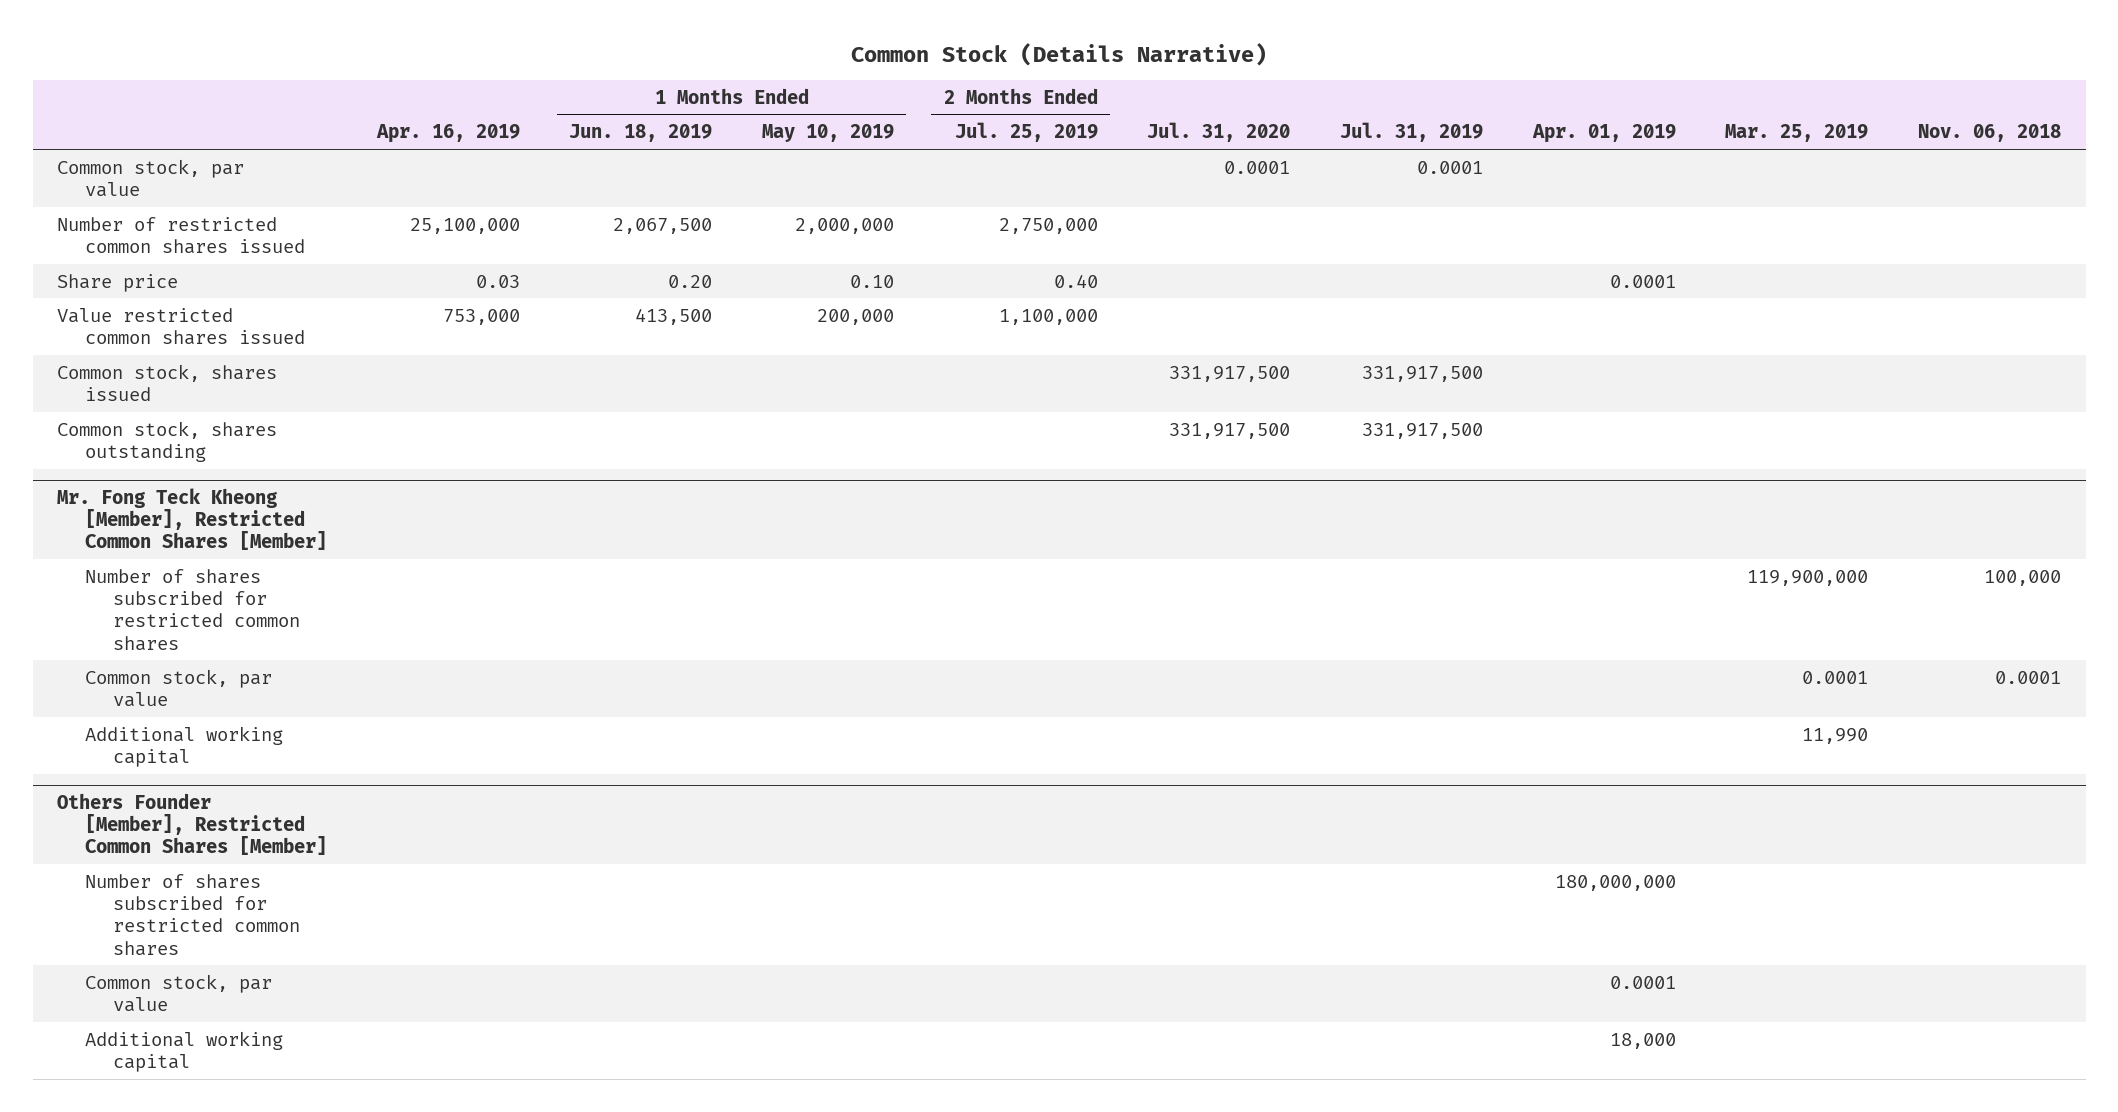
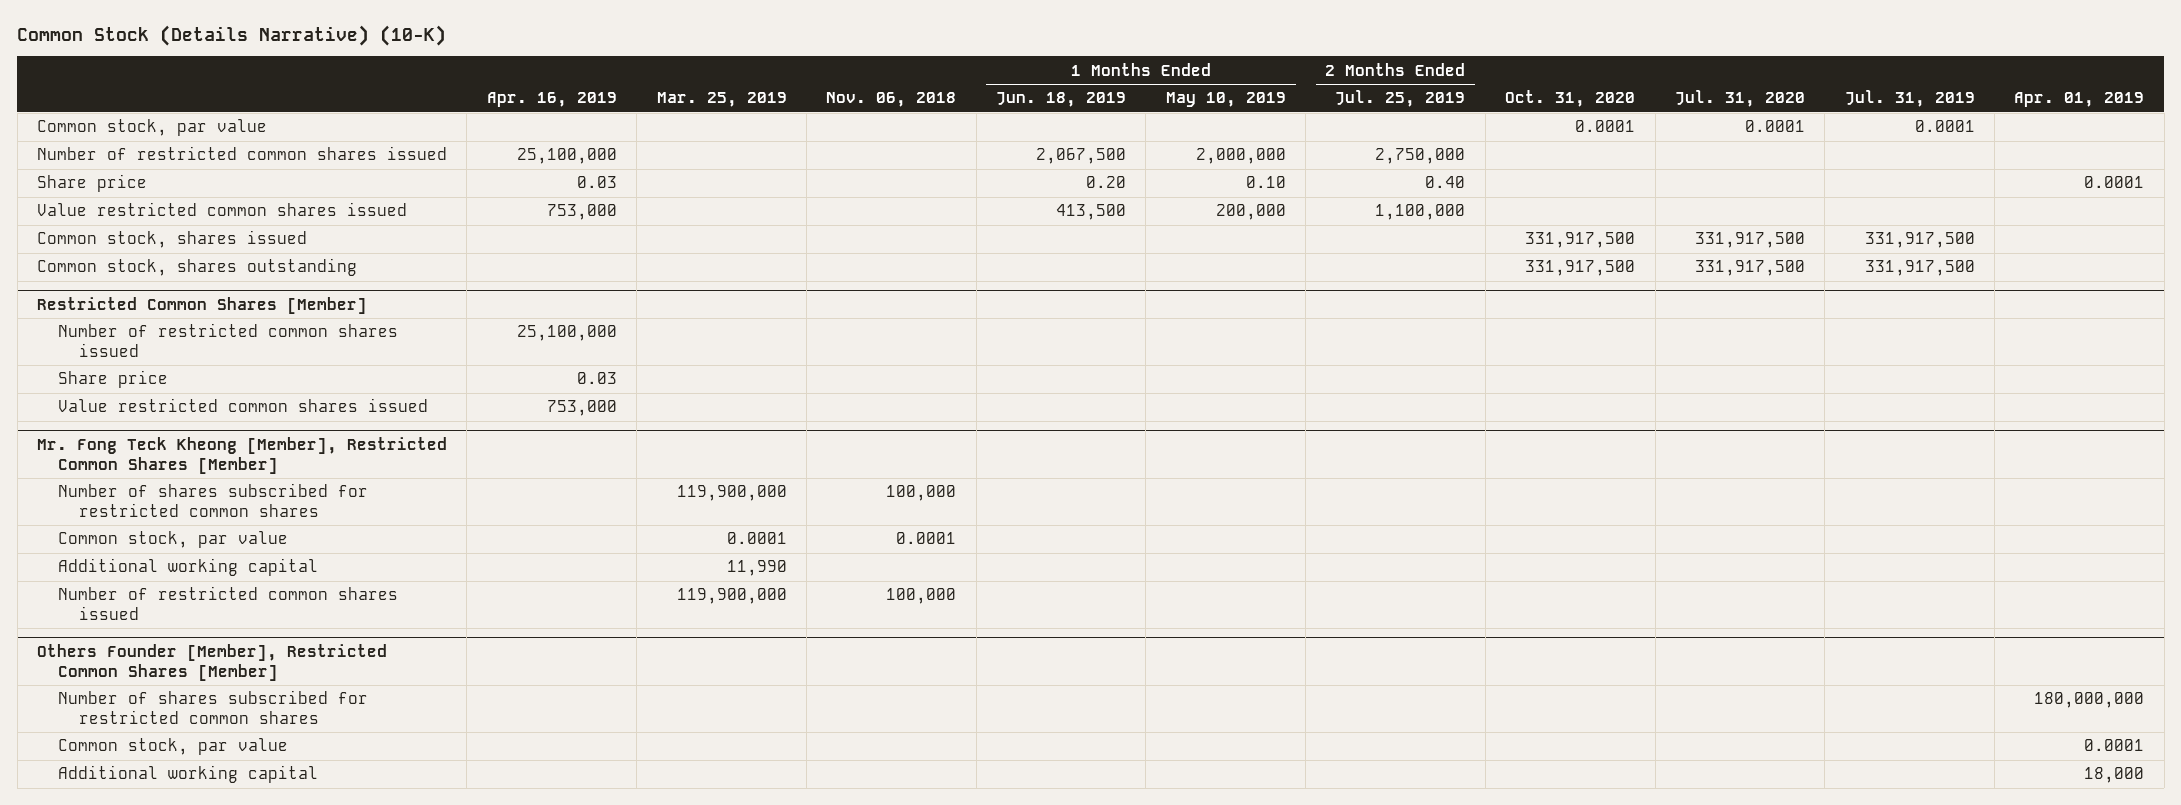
- Common Stock (Details Narrative)
+ Common Stock (Details Narrative) (10-K)
- | Apr. 16, 2019 | 1 Months Ended Jun. 18, 2019 | 1 Months Ended May 10, 2019 | 2 Months Ended Jul. 25, 2019 | Jul. 31, 2020 | Jul. 31, 2019 | Apr. 01, 2019 | Mar. 25, 2019 | Nov. 06, 2018
+ | Apr. 16, 2019 | Mar. 25, 2019 | Nov. 06, 2018 | 1 Months Ended Jun. 18, 2019 | 1 Months Ended May 10, 2019 | 2 Months Ended Jul. 25, 2019 | Oct. 31, 2020 | Jul. 31, 2020 | Jul. 31, 2019 | Apr. 01, 2019
+ Restricted Common Shares [Member]
+ Number of restricted common shares issued | 25,100,000 | | | | | | | | |
+ Share price | 0.03 | | | | | | | | |
+ Value restricted common shares issued | 753,000 | | | | | | | | |
@ Mr. Fong Teck Kheong [Member], Restricted Common Shares [Member]
+ Number of restricted common shares issued | | 119,900,000 | 100,000 | | | | | | |

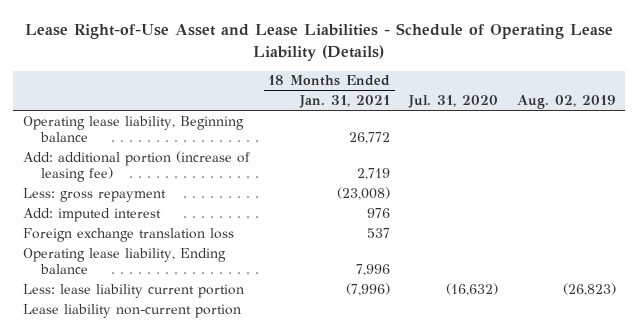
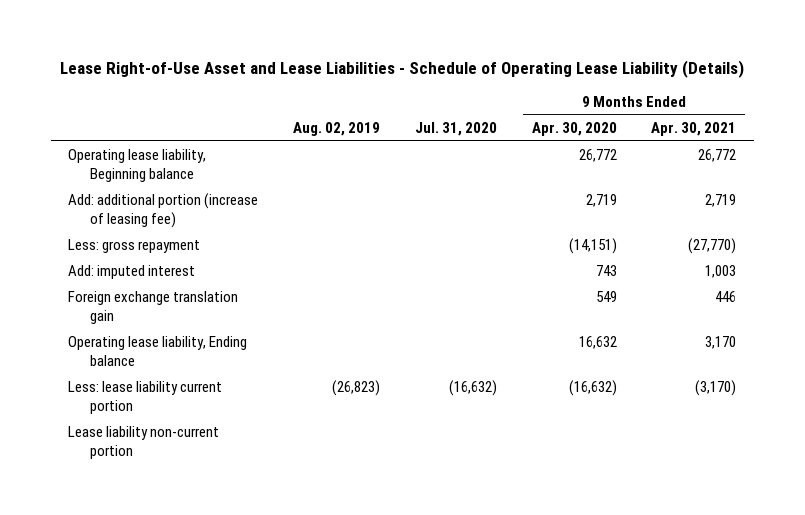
- | 18 Months Ended Jan. 31, 2021 | Jul. 31, 2020 | Aug. 02, 2019
+ | Aug. 02, 2019 | Jul. 31, 2020 | 9 Months Ended Apr. 30, 2020 | 9 Months Ended Apr. 30, 2021
- Foreign exchange translation loss | 537 | |
+ Foreign exchange translation gain | | | 549 | 446

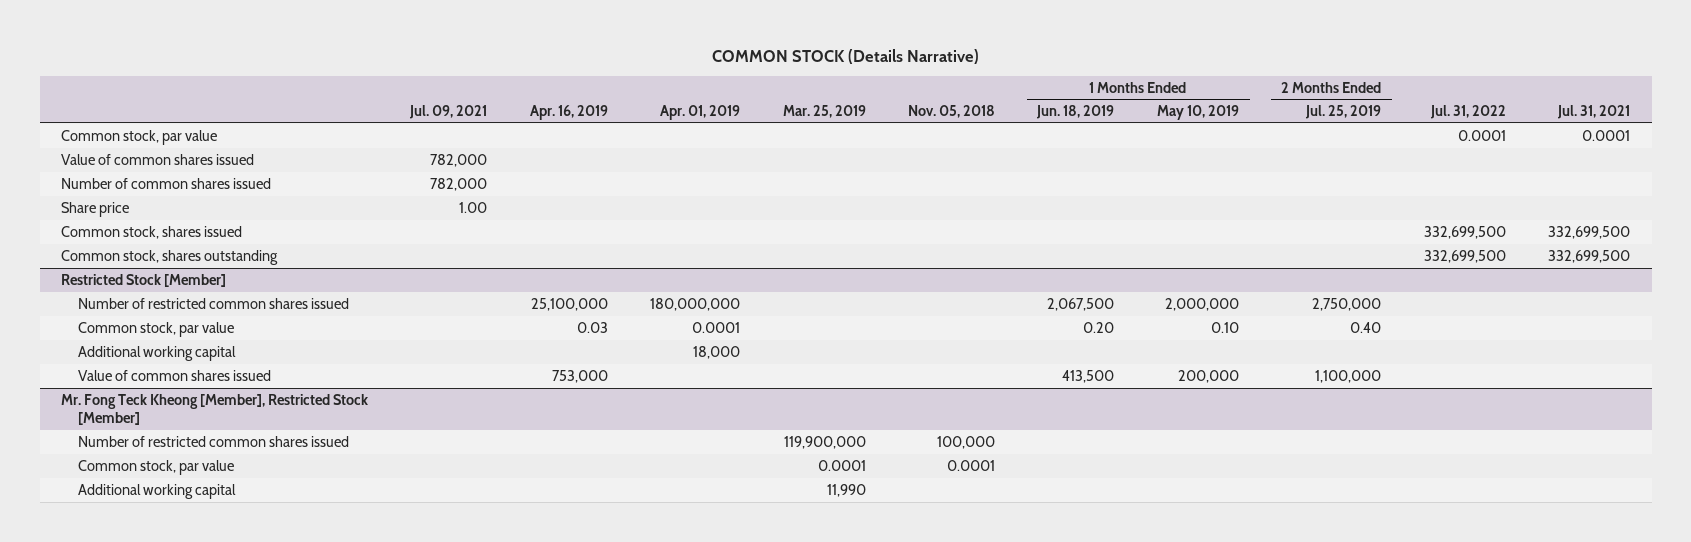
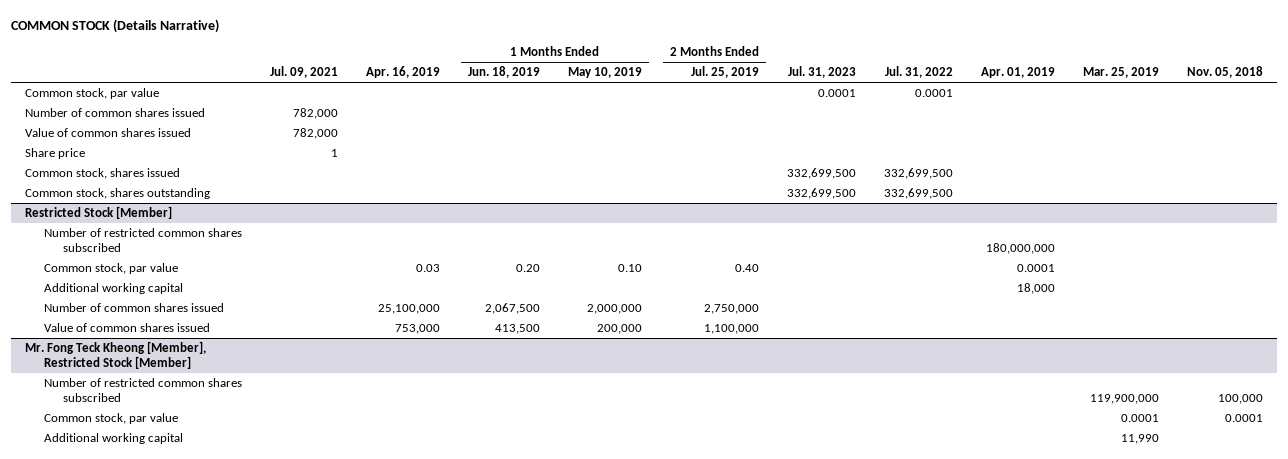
- | Jul. 09, 2021 | Apr. 16, 2019 | Apr. 01, 2019 | Mar. 25, 2019 | Nov. 05, 2018 | 1 Months Ended Jun. 18, 2019 | 1 Months Ended May 10, 2019 | 2 Months Ended Jul. 25, 2019 | Jul. 31, 2022 | Jul. 31, 2021
+ | Jul. 09, 2021 | Apr. 16, 2019 | 1 Months Ended Jun. 18, 2019 | 1 Months Ended May 10, 2019 | 2 Months Ended Jul. 25, 2019 | Jul. 31, 2023 | Jul. 31, 2022 | Apr. 01, 2019 | Mar. 25, 2019 | Nov. 05, 2018
- Share price | 1.00 | | | | | | | | |
moved down: Value of common shares issued | 782,000 | | | | | | | | |
+ Share price | 1 | | | | | | | | |
@ Restricted Stock [Member]
- Number of restricted common shares issued | | 25,100,000 | 180,000,000 | | | 2,067,500 | 2,000,000 | 2,750,000 | |
+ Number of restricted common shares subscribed | | | | | | | | 180,000,000 | |
+ Number of common shares issued | | 25,100,000 | 2,067,500 | 2,000,000 | 2,750,000 | | | | |
@ Mr. Fong Teck Kheong [Member], Restricted Stock [Member]
- Number of restricted common shares issued | | | | 119,900,000 | 100,000 | | | | |
+ Number of restricted common shares subscribed | | | | | | | | | 119,900,000 | 100,000

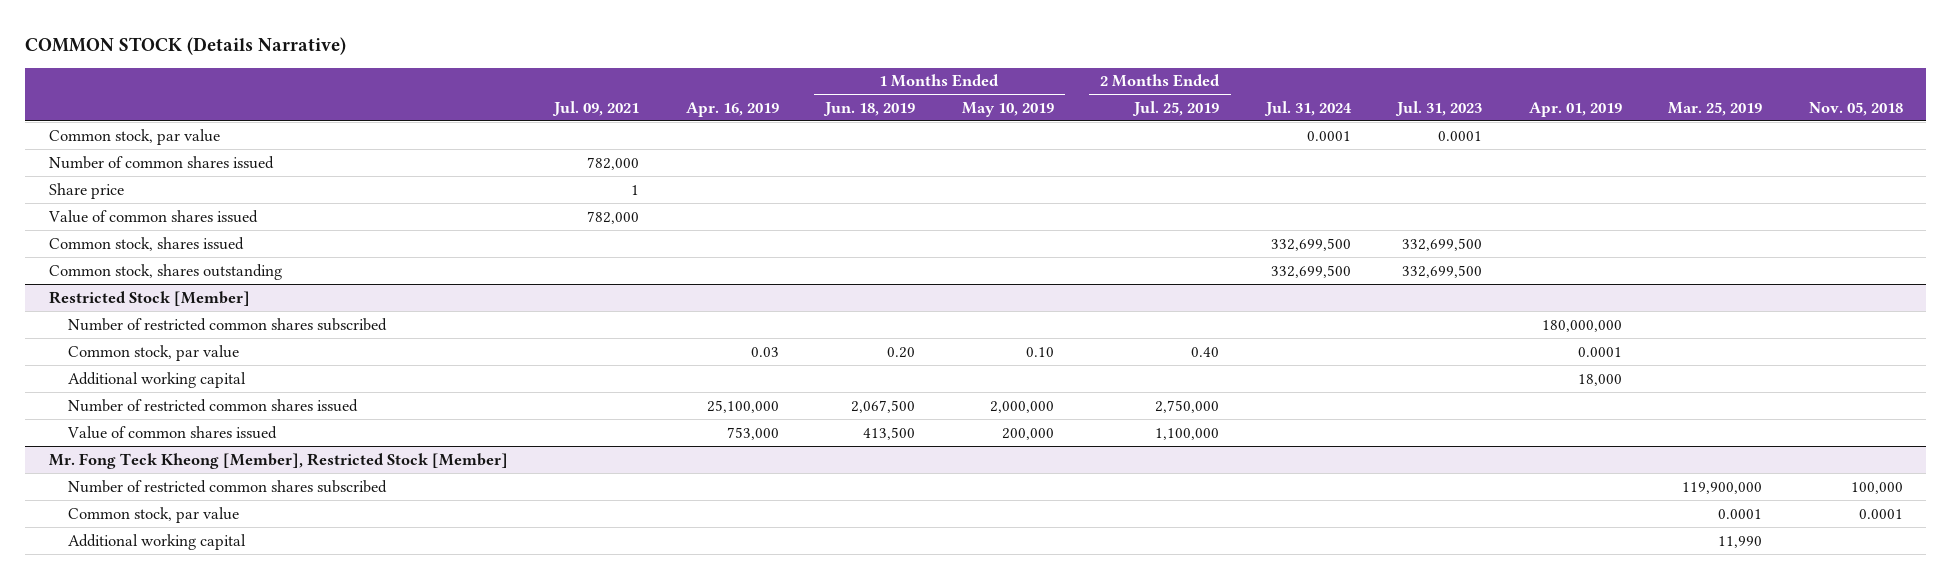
- | Jul. 09, 2021 | Apr. 16, 2019 | 1 Months Ended Jun. 18, 2019 | 1 Months Ended May 10, 2019 | 2 Months Ended Jul. 25, 2019 | Jul. 31, 2023 | Jul. 31, 2022 | Apr. 01, 2019 | Mar. 25, 2019 | Nov. 05, 2018
+ | Jul. 09, 2021 | Apr. 16, 2019 | 1 Months Ended Jun. 18, 2019 | 1 Months Ended May 10, 2019 | 2 Months Ended Jul. 25, 2019 | Jul. 31, 2024 | Jul. 31, 2023 | Apr. 01, 2019 | Mar. 25, 2019 | Nov. 05, 2018
moved down: Value of common shares issued | 782,000 | | | | | | | | |
@ Restricted Stock [Member]
- Number of common shares issued | | 25,100,000 | 2,067,500 | 2,000,000 | 2,750,000 | | | | |
+ Number of restricted common shares issued | | 25,100,000 | 2,067,500 | 2,000,000 | 2,750,000 | | | | |

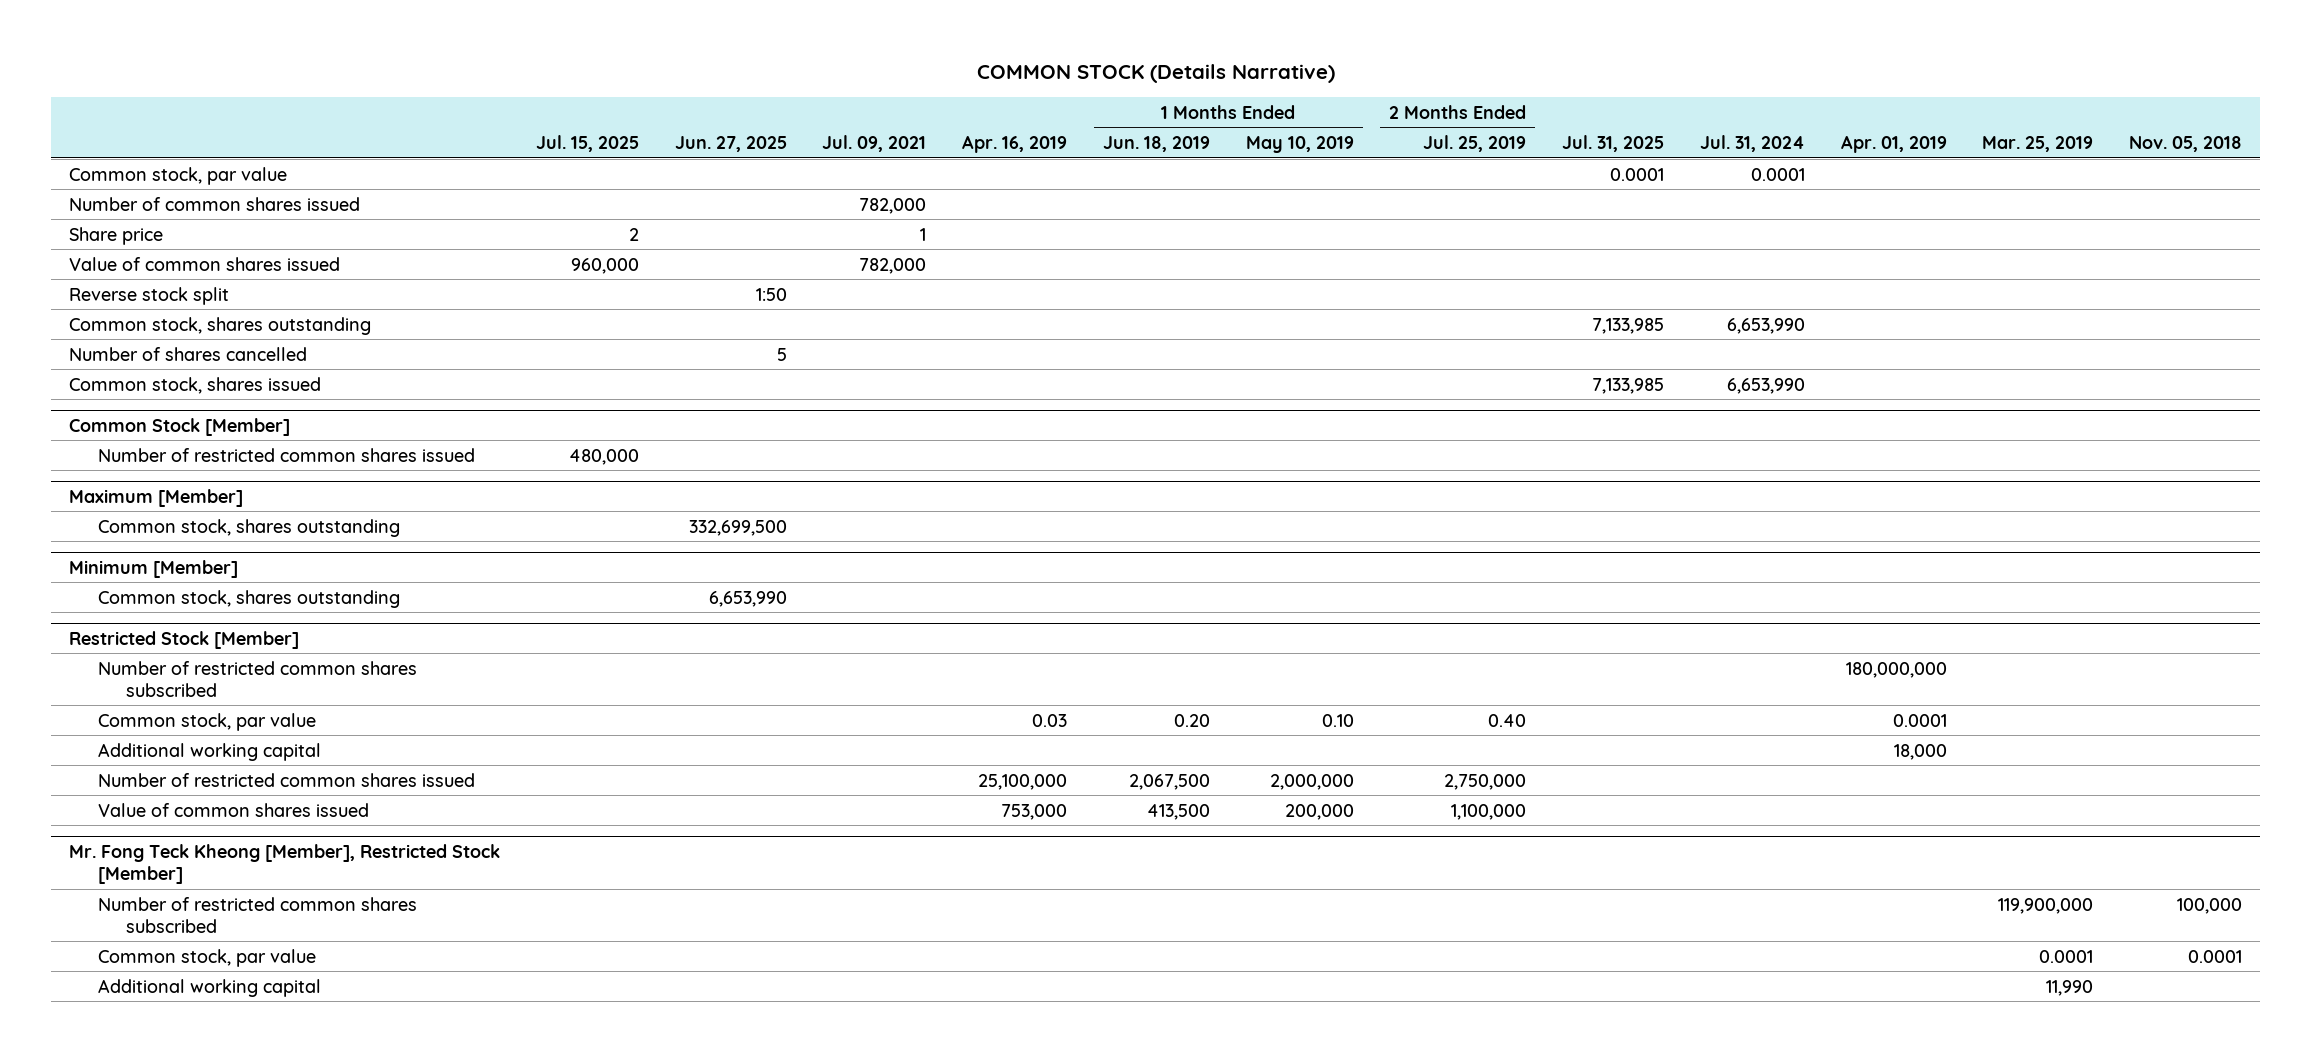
- | Jul. 09, 2021 | Apr. 16, 2019 | 1 Months Ended Jun. 18, 2019 | 1 Months Ended May 10, 2019 | 2 Months Ended Jul. 25, 2019 | Jul. 31, 2024 | Jul. 31, 2023 | Apr. 01, 2019 | Mar. 25, 2019 | Nov. 05, 2018
+ | Jul. 15, 2025 | Jun. 27, 2025 | Jul. 09, 2021 | Apr. 16, 2019 | 1 Months Ended Jun. 18, 2019 | 1 Months Ended May 10, 2019 | 2 Months Ended Jul. 25, 2019 | Jul. 31, 2025 | Jul. 31, 2024 | Apr. 01, 2019 | Mar. 25, 2019 | Nov. 05, 2018
- Common stock, shares issued | | | | | | 332,699,500 | 332,699,500 | | |
- Common stock, shares outstanding | | | | | | 332,699,500 | 332,699,500 | | |
+ Reverse stock split | | 1:50 | | | | | | | | | |
+ Common stock, shares outstanding | | | | | | | | 7,133,985 | 6,653,990 | | |
+ Number of shares cancelled | | 5 | | | | | | | | | |
+ Common stock, shares issued | | | | | | | | 7,133,985 | 6,653,990 | | |
+ Common Stock [Member]
+ Number of restricted common shares issued | 480,000 | | | | | | | | | | |
+ Maximum [Member]
+ Common stock, shares outstanding | | 332,699,500 | | | | | | | | | |
+ Minimum [Member]
+ Common stock, shares outstanding | | 6,653,990 | | | | | | | | | |

